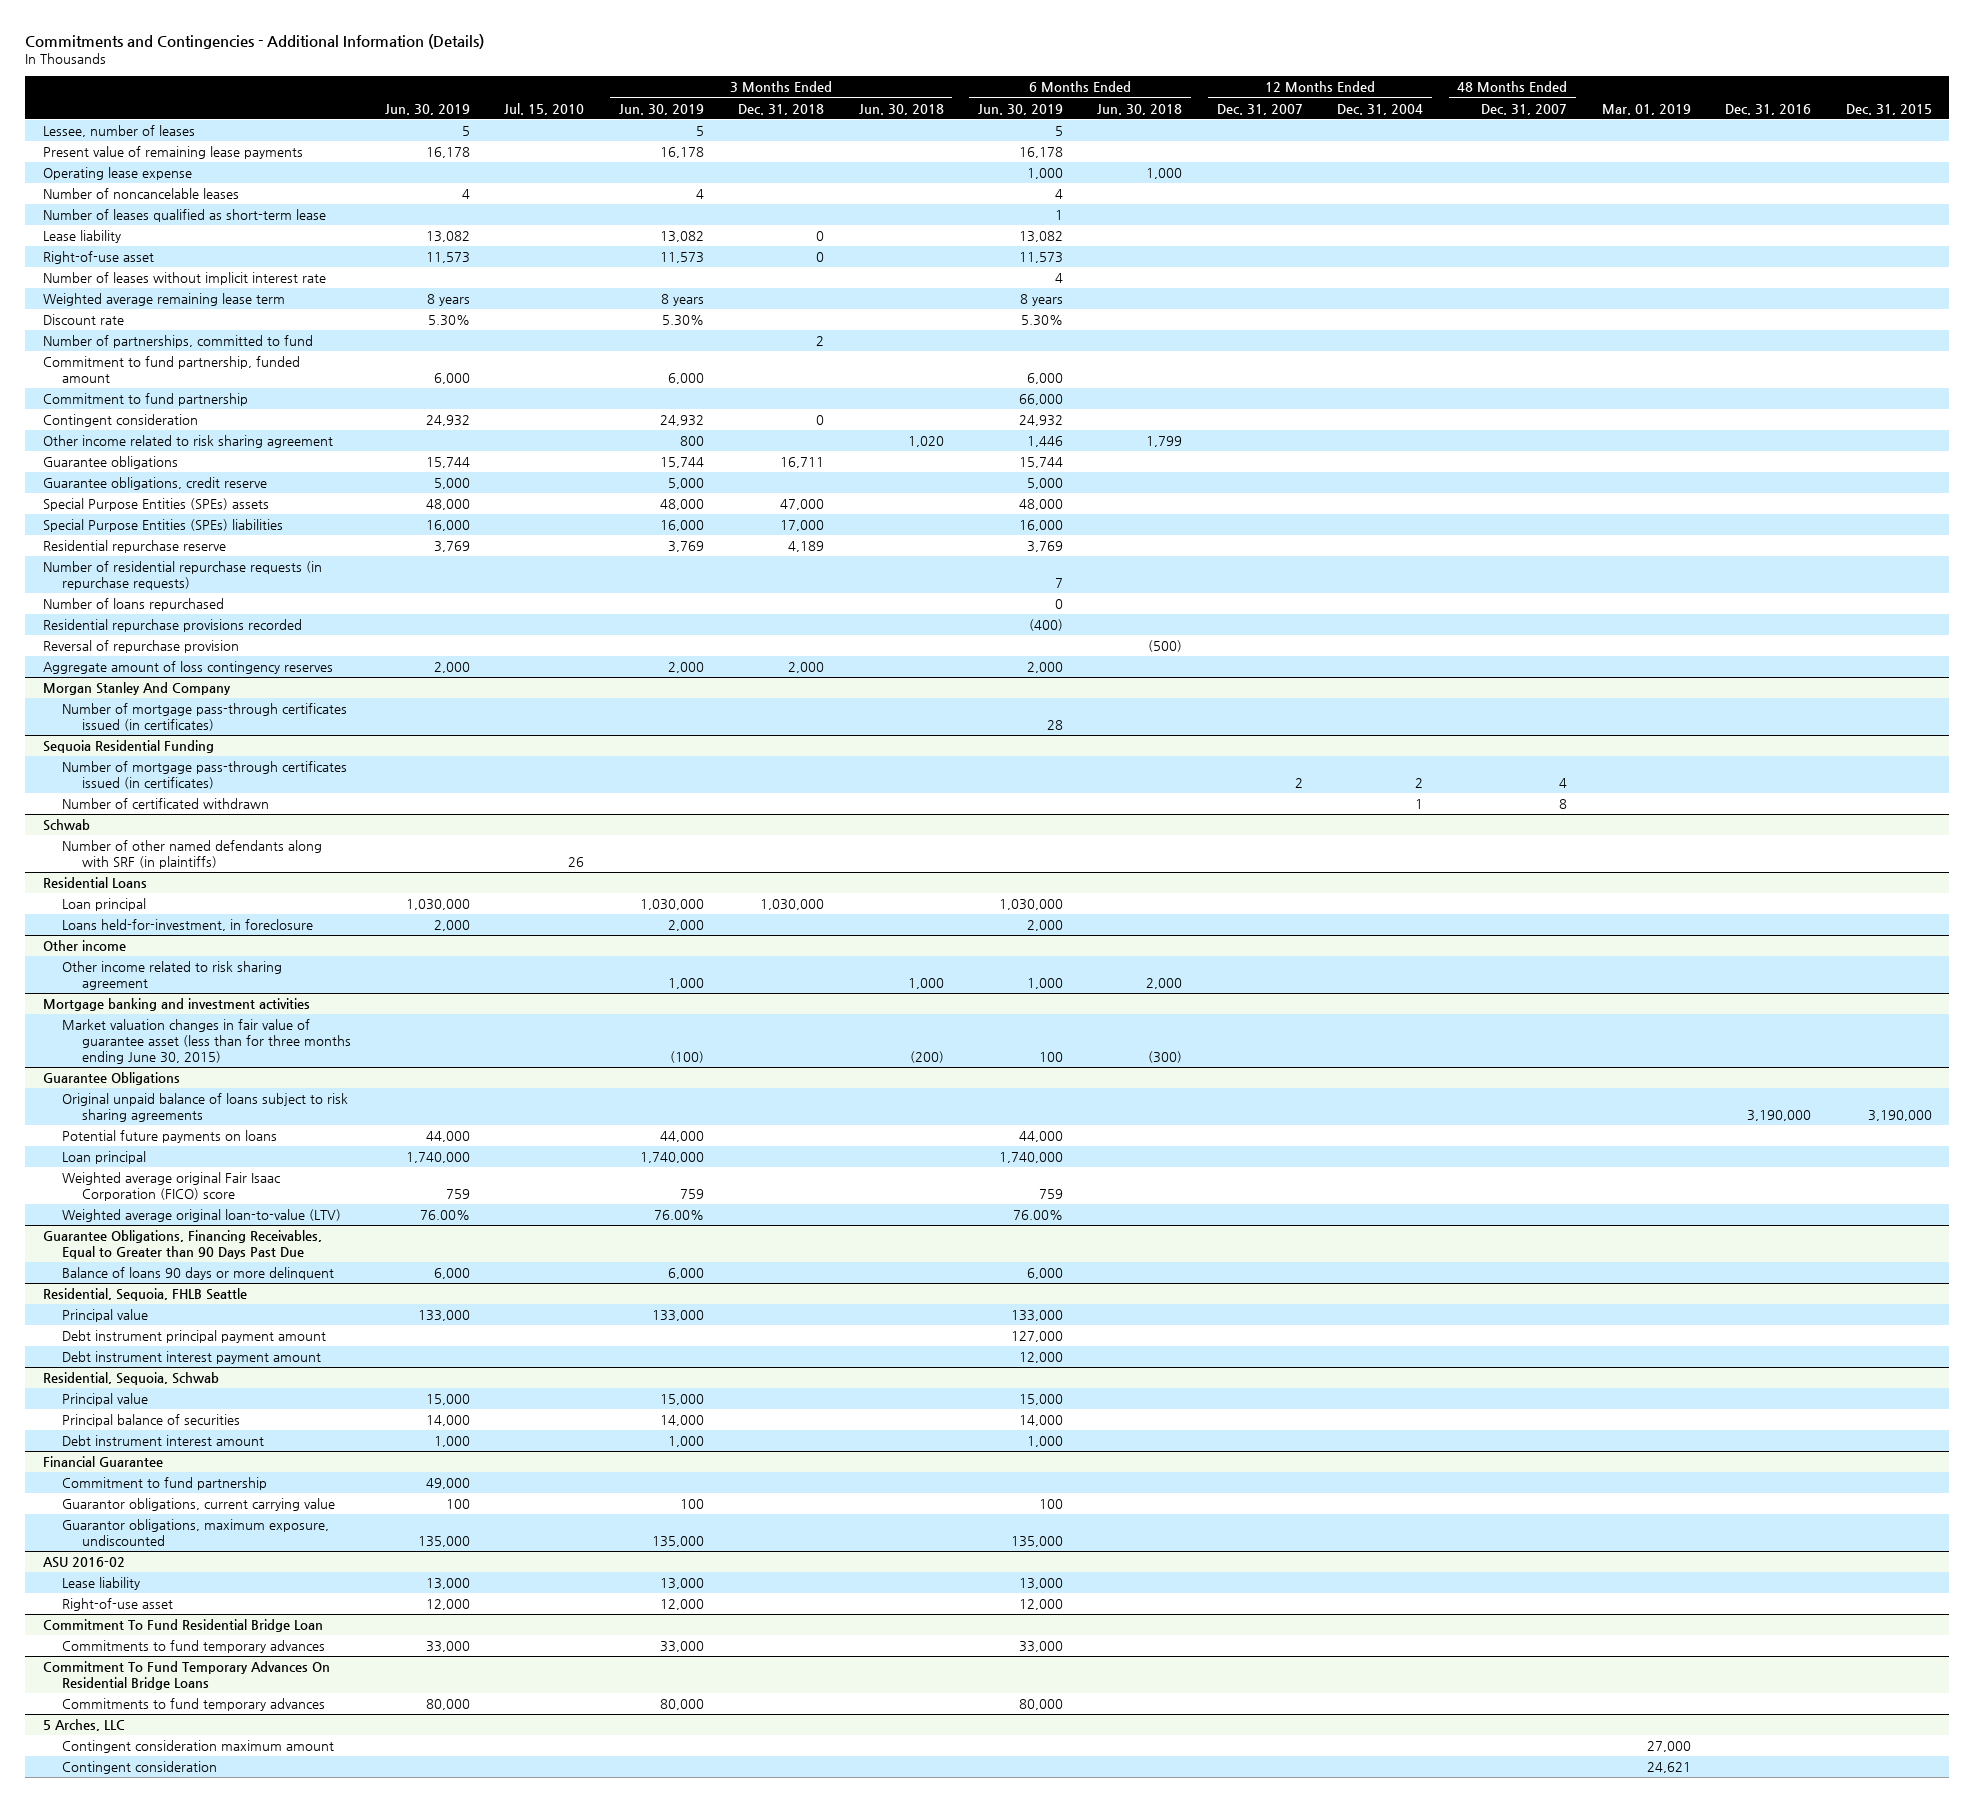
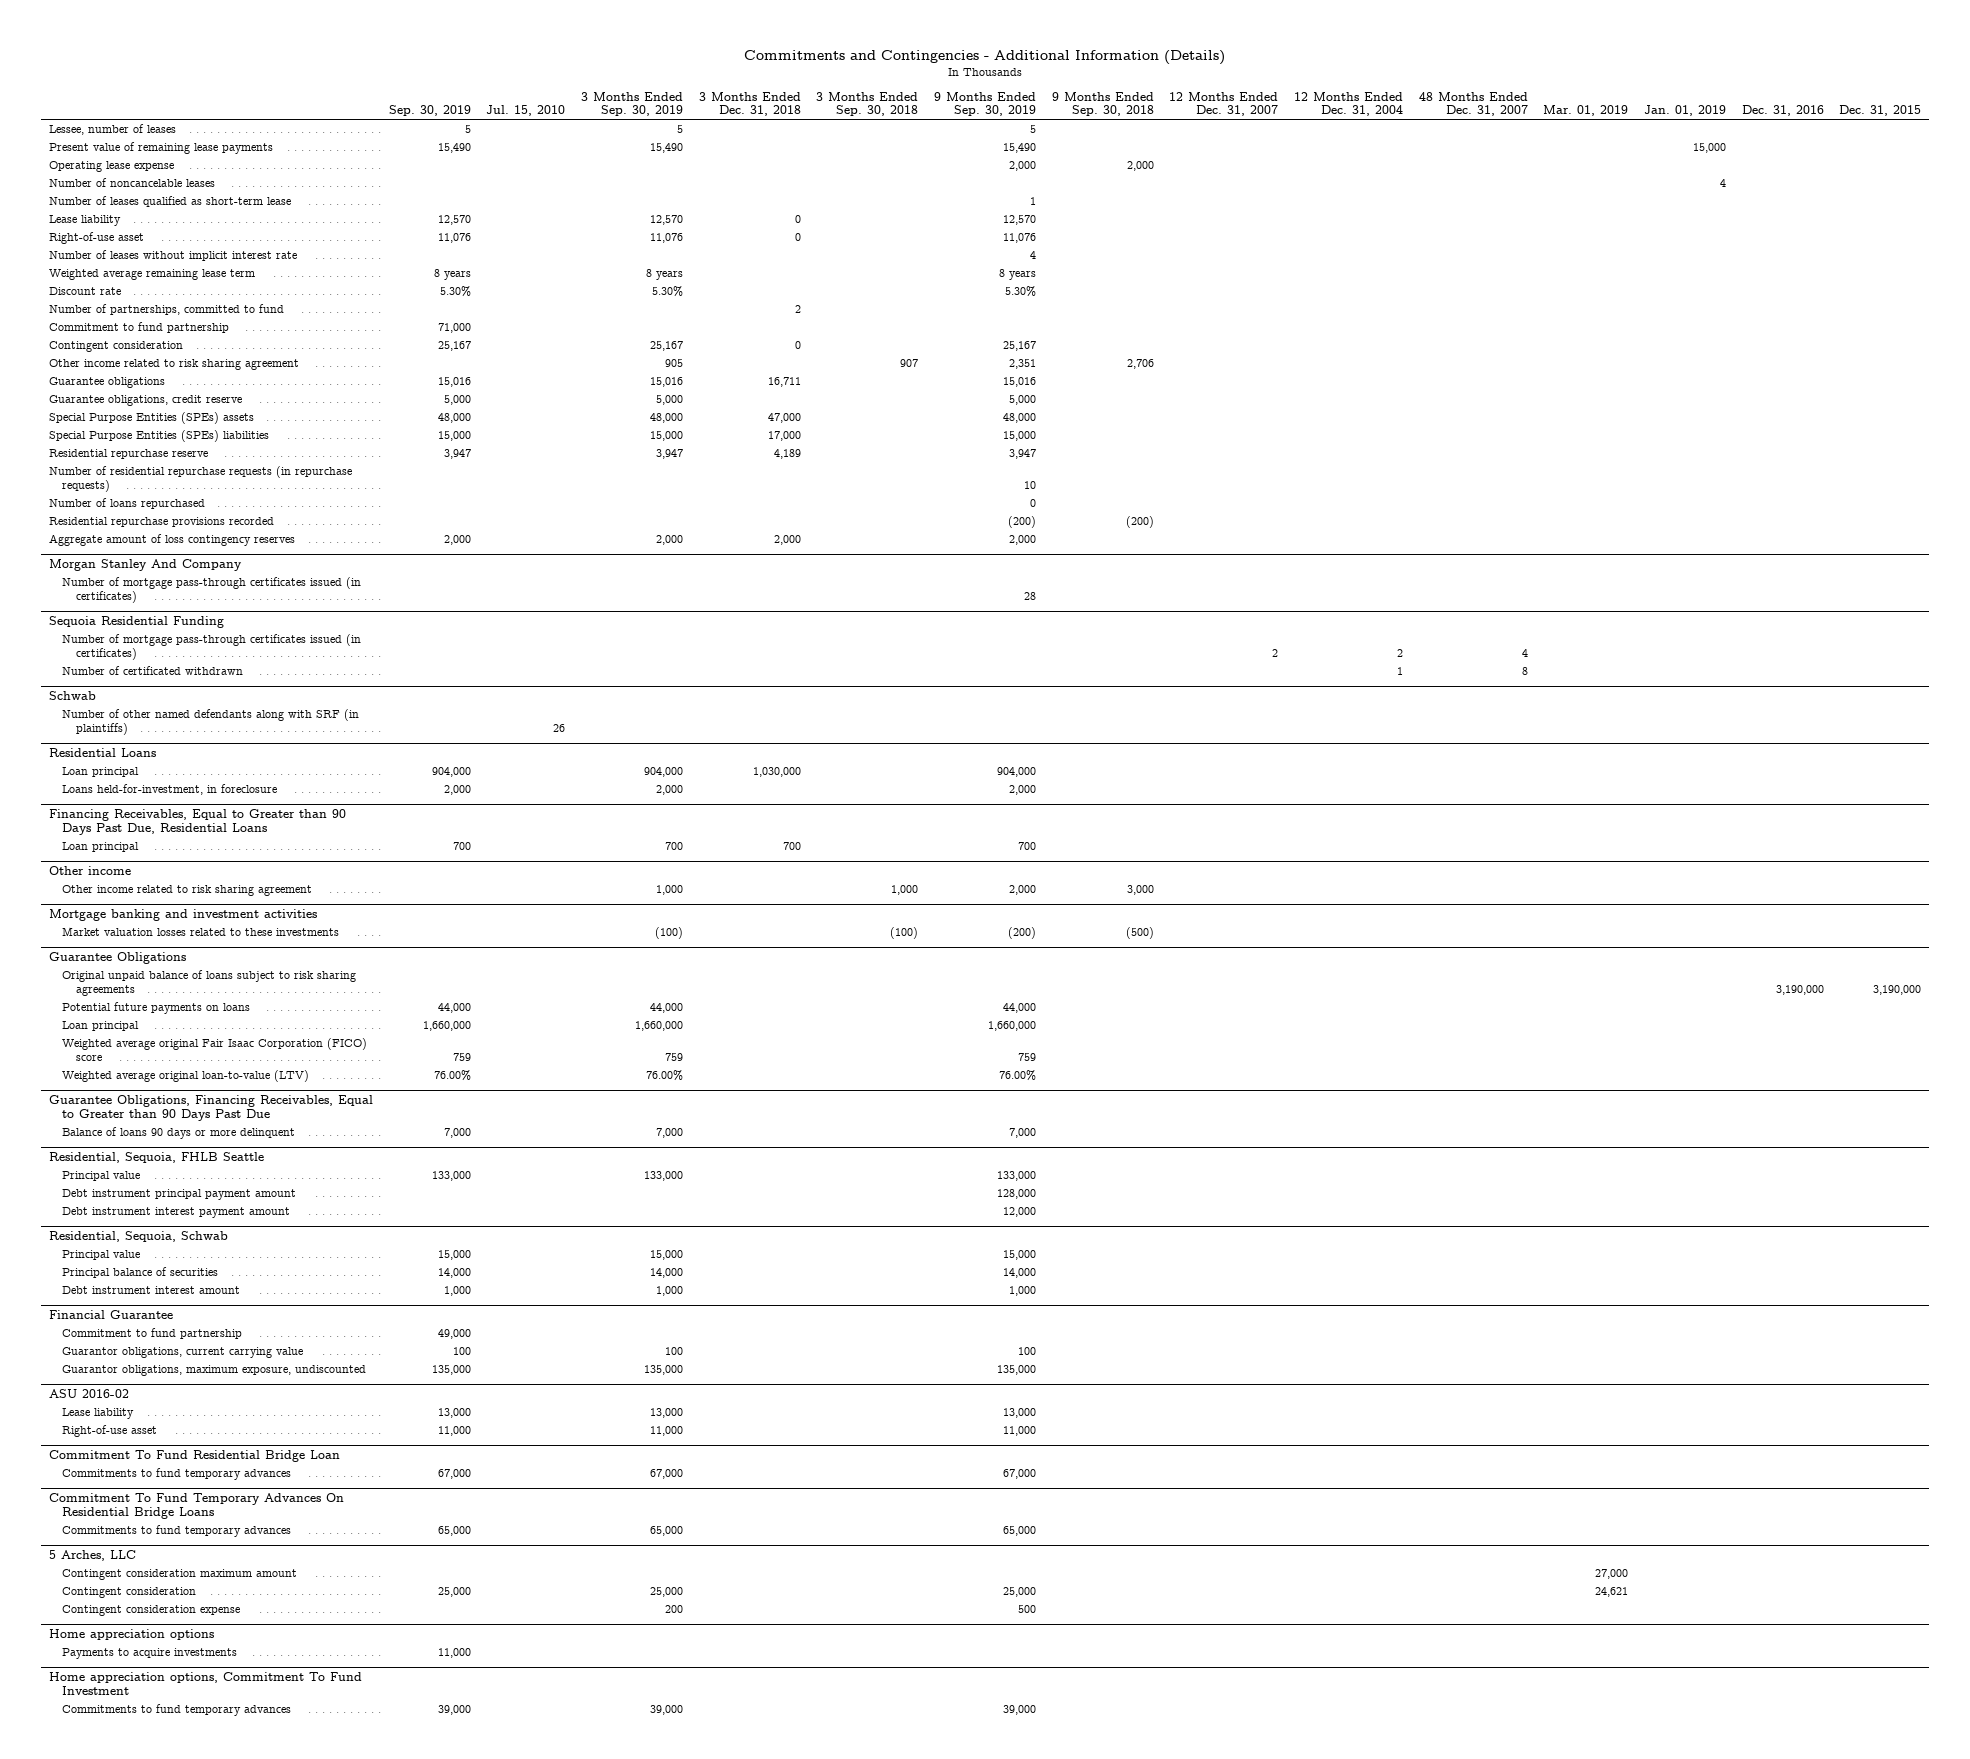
- | Jun. 30, 2019 | Jul. 15, 2010 | 3 Months Ended Jun. 30, 2019 | 3 Months Ended Dec. 31, 2018 | 3 Months Ended Jun. 30, 2018 | 6 Months Ended Jun. 30, 2019 | 6 Months Ended Jun. 30, 2018 | 12 Months Ended Dec. 31, 2007 | 12 Months Ended Dec. 31, 2004 | 48 Months Ended Dec. 31, 2007 | Mar. 01, 2019 | Dec. 31, 2016 | Dec. 31, 2015
+ | Sep. 30, 2019 | Jul. 15, 2010 | 3 Months Ended Sep. 30, 2019 | 3 Months Ended Dec. 31, 2018 | 3 Months Ended Sep. 30, 2018 | 9 Months Ended Sep. 30, 2019 | 9 Months Ended Sep. 30, 2018 | 12 Months Ended Dec. 31, 2007 | 12 Months Ended Dec. 31, 2004 | 48 Months Ended Dec. 31, 2007 | Mar. 01, 2019 | Jan. 01, 2019 | Dec. 31, 2016 | Dec. 31, 2015
- Commitment to fund partnership, funded amount | 6,000 | | 6,000 | | | 6,000 | | | | | | |
- Reversal of repurchase provision | | | | | | | (500) | | | | | |
+ Financing Receivables, Equal to Greater than 90 Days Past Due, Residential Loans
+ Loan principal | 700 | | 700 | 700 | | 700 | | | | | | | |
@ Mortgage banking and investment activities
- Market valuation changes in fair value of guarantee asset (less than for three months ending June 30, 2015) | | | (100) | | (200) | 100 | (300) | | | | | |
+ Market valuation losses related to these investments | | | (100) | | (100) | (200) | (500) | | | | | | |
@ 5 Arches, LLC
+ Contingent consideration expense | | | 200 | | | 500 | | | | | | | |
+ Home appreciation options
+ Payments to acquire investments | 11,000 | | | | | | | | | | | | |
+ Home appreciation options, Commitment To Fund Investment
+ Commitments to fund temporary advances | 39,000 | | 39,000 | | | 39,000 | | | | | | | |

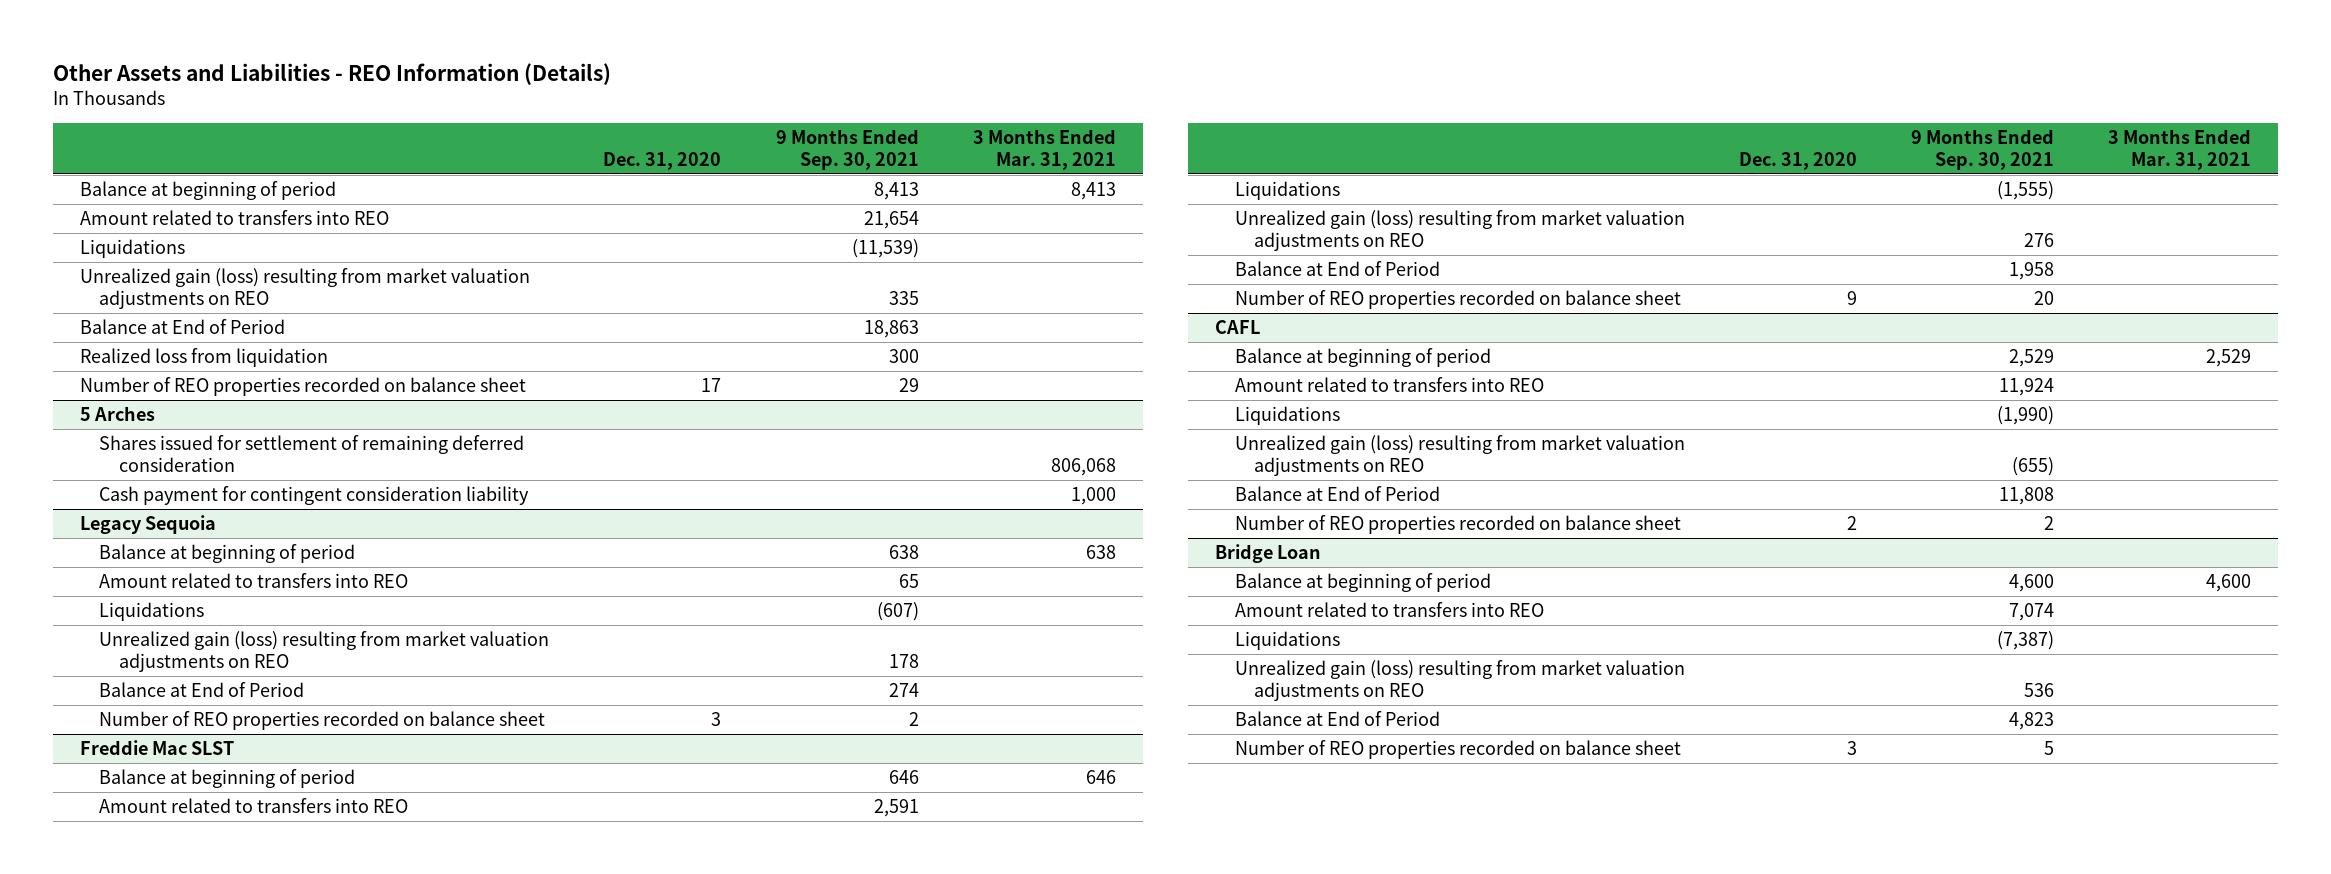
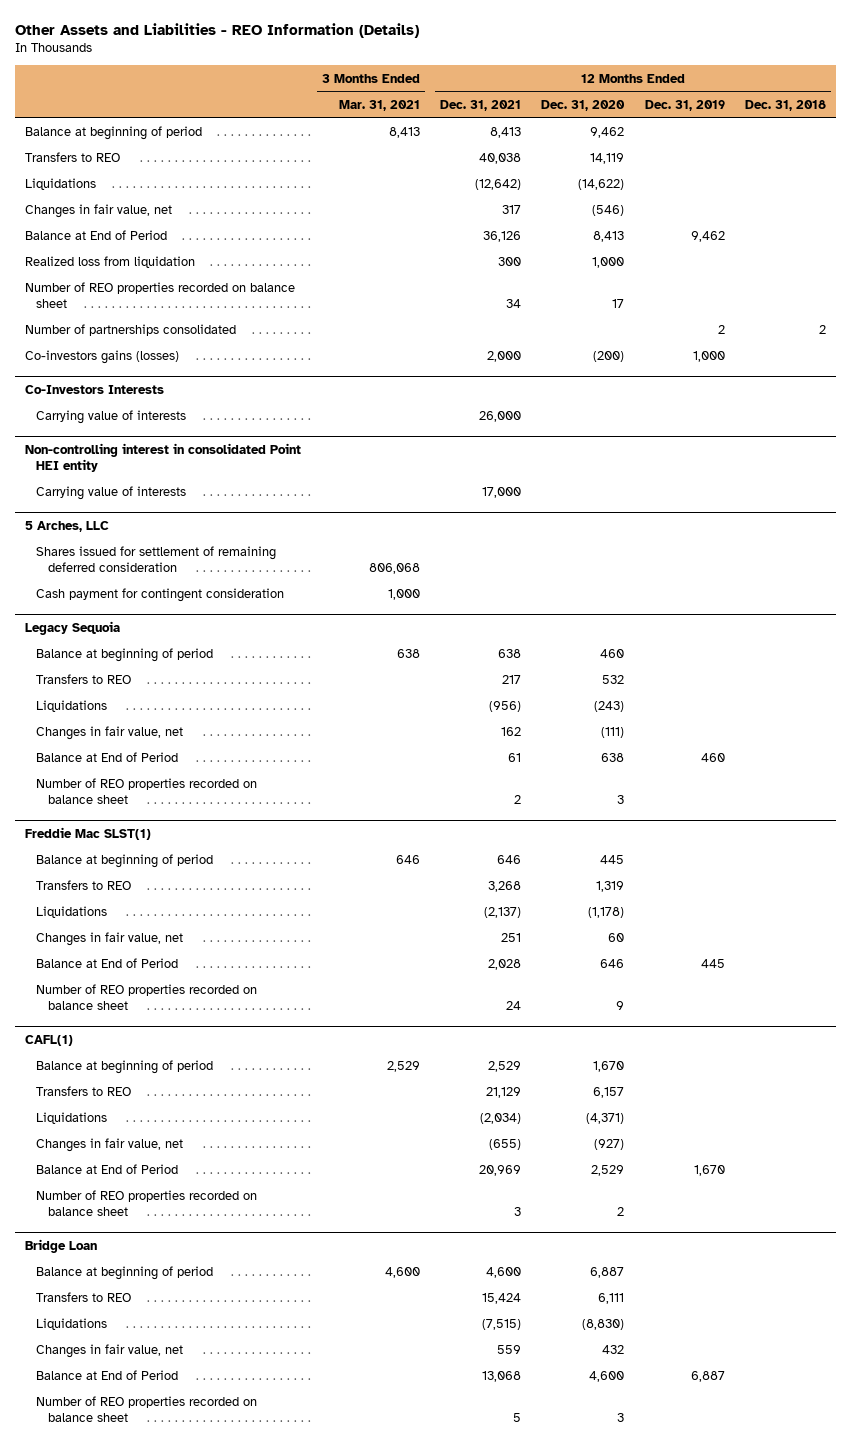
- | Dec. 31, 2020 | 9 Months Ended Sep. 30, 2021 | 3 Months Ended Mar. 31, 2021
+ | 3 Months Ended Mar. 31, 2021 | 12 Months Ended Dec. 31, 2021 | 12 Months Ended Dec. 31, 2020 | 12 Months Ended Dec. 31, 2019 | 12 Months Ended Dec. 31, 2018
- Amount related to transfers into REO | | 21,654 |
+ Transfers to REO | | 40,038 | 14,119 | |
- Unrealized gain (loss) resulting from market valuation adjustments on REO | | 335 |
+ Changes in fair value, net | | 317 | (546) | |
- 5 Arches
+ Number of partnerships consolidated | | | | 2 | 2
+ Co-investors gains (losses) | | 2,000 | (200) | 1,000 |
+ Co-Investors Interests
+ Carrying value of interests | | 26,000 | | |
+ Non-controlling interest in consolidated Point HEI entity
+ Carrying value of interests | | 17,000 | | |
+ 5 Arches, LLC
- Cash payment for contingent consideration liability | | | 1,000
+ Cash payment for contingent consideration | 1,000 | | | |
@ Legacy Sequoia
- Amount related to transfers into REO | | 65 |
+ Transfers to REO | | 217 | 532 | |
- Unrealized gain (loss) resulting from market valuation adjustments on REO | | 178 |
+ Changes in fair value, net | | 162 | (111) | |
- Freddie Mac SLST
+ Freddie Mac SLST(1)
- Amount related to transfers into REO | | 2,591 |
+ Transfers to REO | | 3,268 | 1,319 | |
- Unrealized gain (loss) resulting from market valuation adjustments on REO | | 276 |
+ Changes in fair value, net | | 251 | 60 | |
- CAFL
+ CAFL(1)
- Amount related to transfers into REO | | 11,924 |
+ Transfers to REO | | 21,129 | 6,157 | |
- Unrealized gain (loss) resulting from market valuation adjustments on REO | | (655) |
+ Changes in fair value, net | | (655) | (927) | |
@ Bridge Loan
- Amount related to transfers into REO | | 7,074 |
+ Transfers to REO | | 15,424 | 6,111 | |
- Unrealized gain (loss) resulting from market valuation adjustments on REO | | 536 |
+ Changes in fair value, net | | 559 | 432 | |

